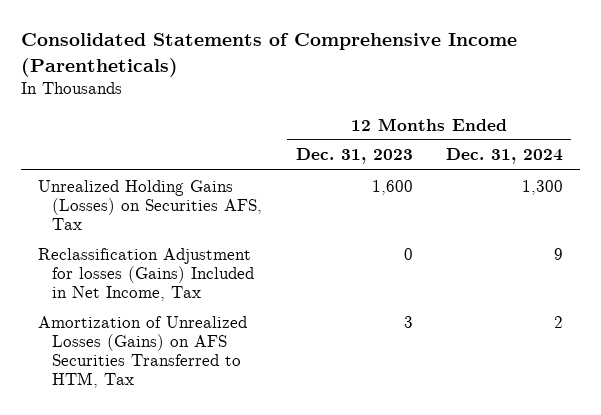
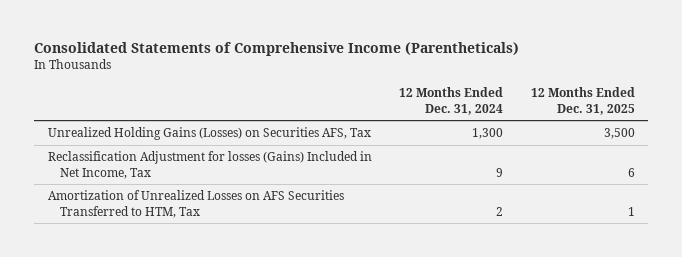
- | 12 Months Ended Dec. 31, 2023 | 12 Months Ended Dec. 31, 2024
+ | 12 Months Ended Dec. 31, 2024 | 12 Months Ended Dec. 31, 2025
- Amortization of Unrealized Losses (Gains) on AFS Securities Transferred to HTM, Tax | 3 | 2
+ Amortization of Unrealized Losses on AFS Securities Transferred to HTM, Tax | 2 | 1

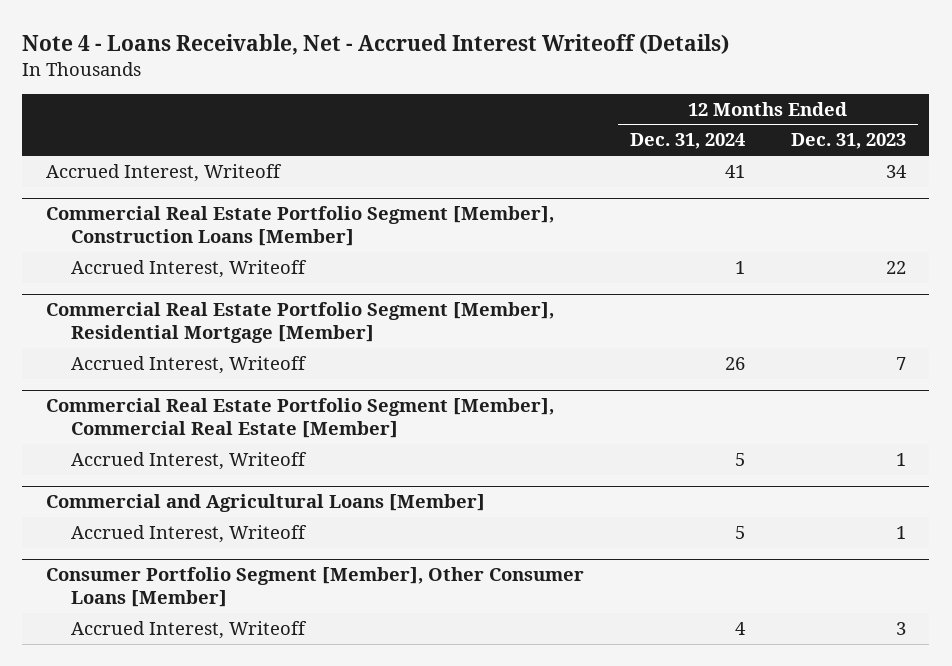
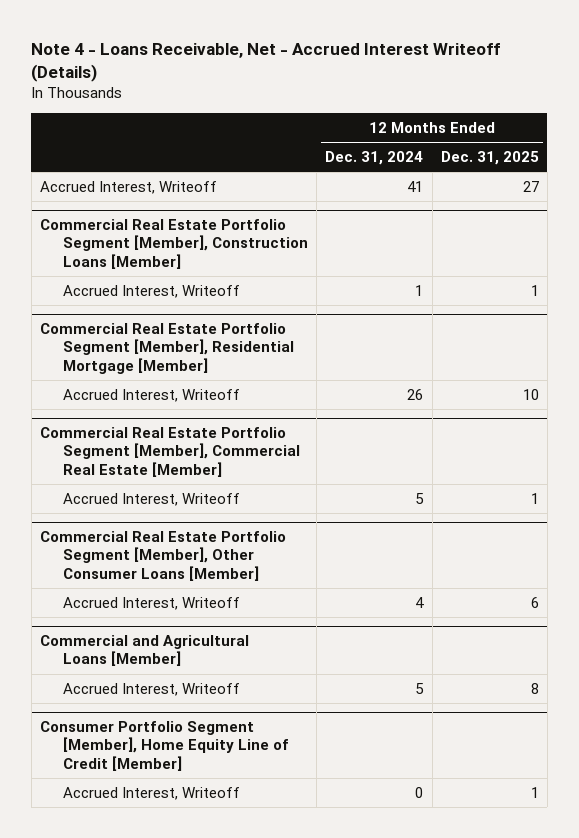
- | 12 Months Ended Dec. 31, 2024 | 12 Months Ended Dec. 31, 2023
+ | 12 Months Ended Dec. 31, 2024 | 12 Months Ended Dec. 31, 2025
+ Commercial Real Estate Portfolio Segment [Member], Other Consumer Loans [Member]
+ Accrued Interest, Writeoff | 4 | 6
- Consumer Portfolio Segment [Member], Other Consumer Loans [Member]
- Accrued Interest, Writeoff | 4 | 3
+ Consumer Portfolio Segment [Member], Home Equity Line of Credit [Member]
+ Accrued Interest, Writeoff | 0 | 1

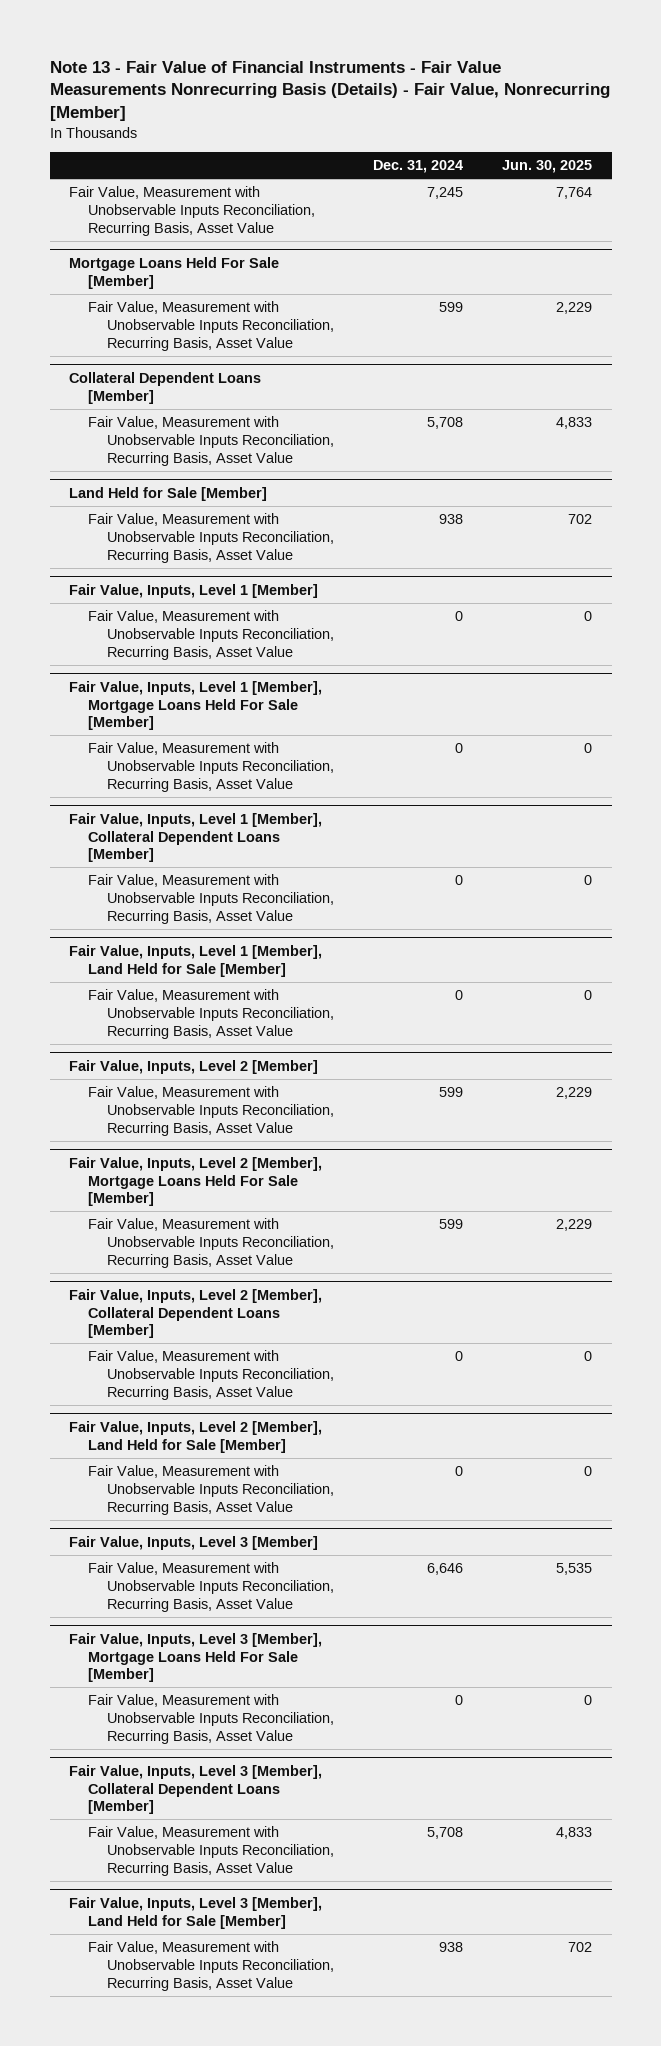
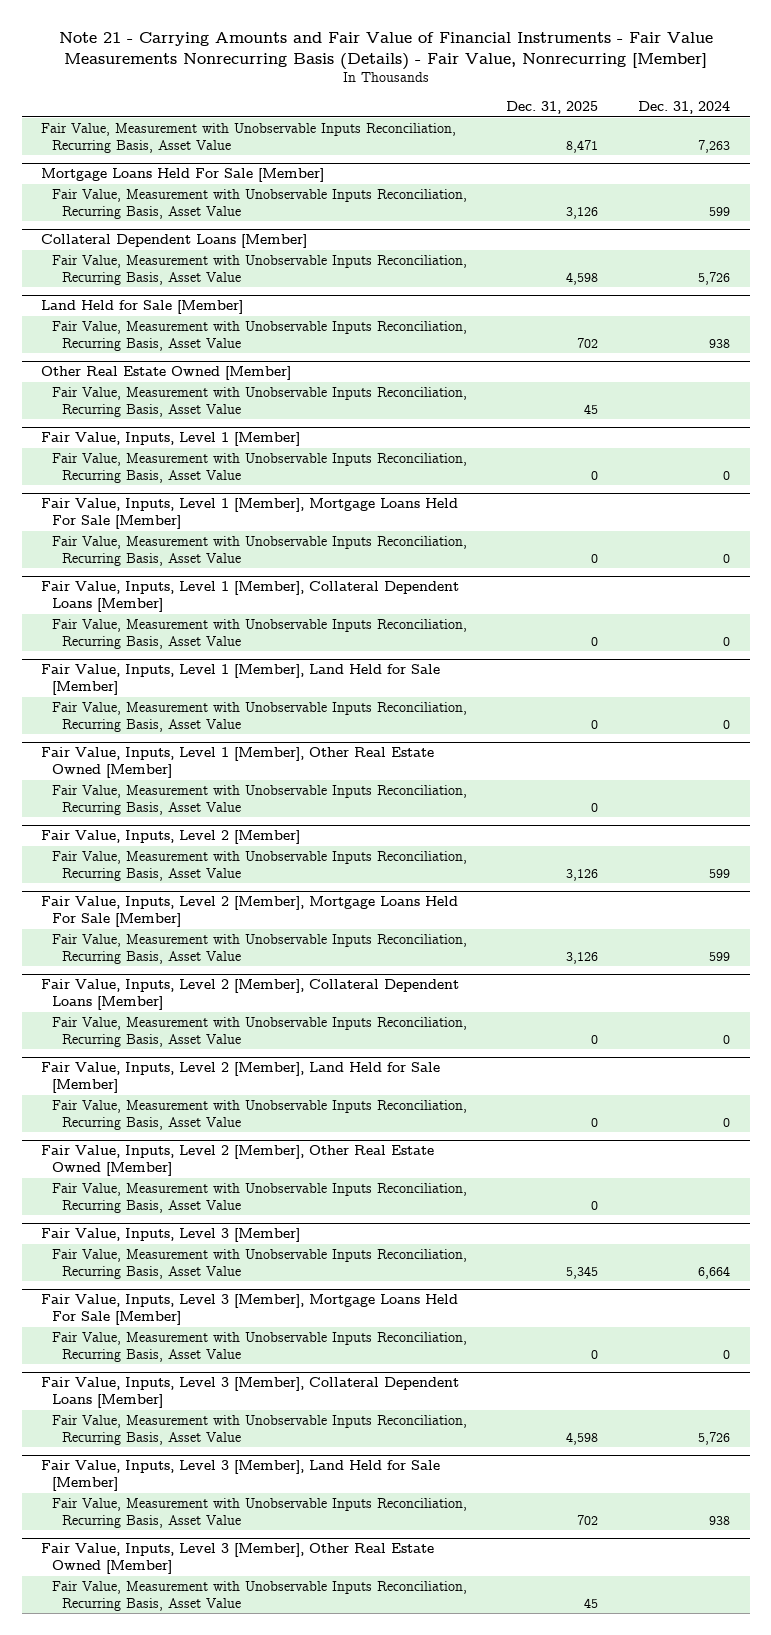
- Note 13 - Fair Value of Financial Instruments - Fair Value Measurements Nonrecurring Basis (Details) - Fair Value, Nonrecurring [Member]
+ Note 21 - Carrying Amounts and Fair Value of Financial Instruments - Fair Value Measurements Nonrecurring Basis (Details) - Fair Value, Nonrecurring [Member]
- | Dec. 31, 2024 | Jun. 30, 2025
+ | Dec. 31, 2025 | Dec. 31, 2024
- Fair Value, Measurement with Unobservable Inputs Reconciliation, Recurring Basis, Asset Value | 7,245 | 7,764
+ Fair Value, Measurement with Unobservable Inputs Reconciliation, Recurring Basis, Asset Value | 8,471 | 7,263
@ Collateral Dependent Loans [Member]
- Fair Value, Measurement with Unobservable Inputs Reconciliation, Recurring Basis, Asset Value | 5,708 | 4,833
+ Fair Value, Measurement with Unobservable Inputs Reconciliation, Recurring Basis, Asset Value | 4,598 | 5,726
+ Other Real Estate Owned [Member]
+ Fair Value, Measurement with Unobservable Inputs Reconciliation, Recurring Basis, Asset Value | 45 |
+ Fair Value, Inputs, Level 1 [Member], Other Real Estate Owned [Member]
+ Fair Value, Measurement with Unobservable Inputs Reconciliation, Recurring Basis, Asset Value | 0 |
+ Fair Value, Inputs, Level 2 [Member], Other Real Estate Owned [Member]
+ Fair Value, Measurement with Unobservable Inputs Reconciliation, Recurring Basis, Asset Value | 0 |
@ Fair Value, Inputs, Level 3 [Member]
- Fair Value, Measurement with Unobservable Inputs Reconciliation, Recurring Basis, Asset Value | 6,646 | 5,535
+ Fair Value, Measurement with Unobservable Inputs Reconciliation, Recurring Basis, Asset Value | 5,345 | 6,664
@ Fair Value, Inputs, Level 3 [Member], Collateral Dependent Loans [Member]
- Fair Value, Measurement with Unobservable Inputs Reconciliation, Recurring Basis, Asset Value | 5,708 | 4,833
+ Fair Value, Measurement with Unobservable Inputs Reconciliation, Recurring Basis, Asset Value | 4,598 | 5,726
+ Fair Value, Inputs, Level 3 [Member], Other Real Estate Owned [Member]
+ Fair Value, Measurement with Unobservable Inputs Reconciliation, Recurring Basis, Asset Value | 45 |

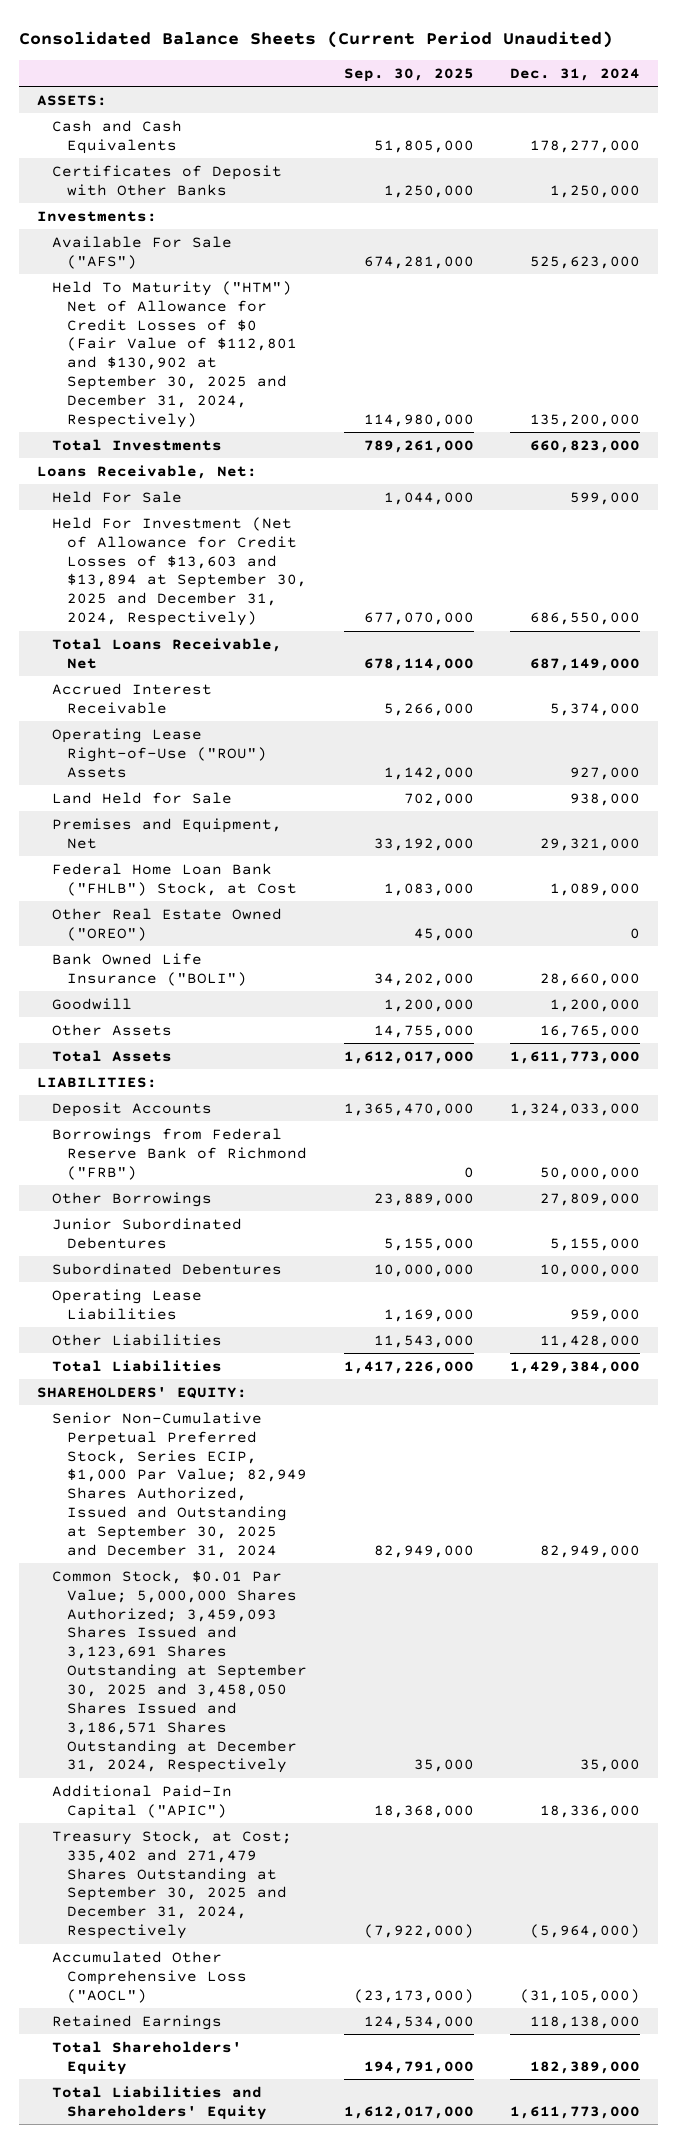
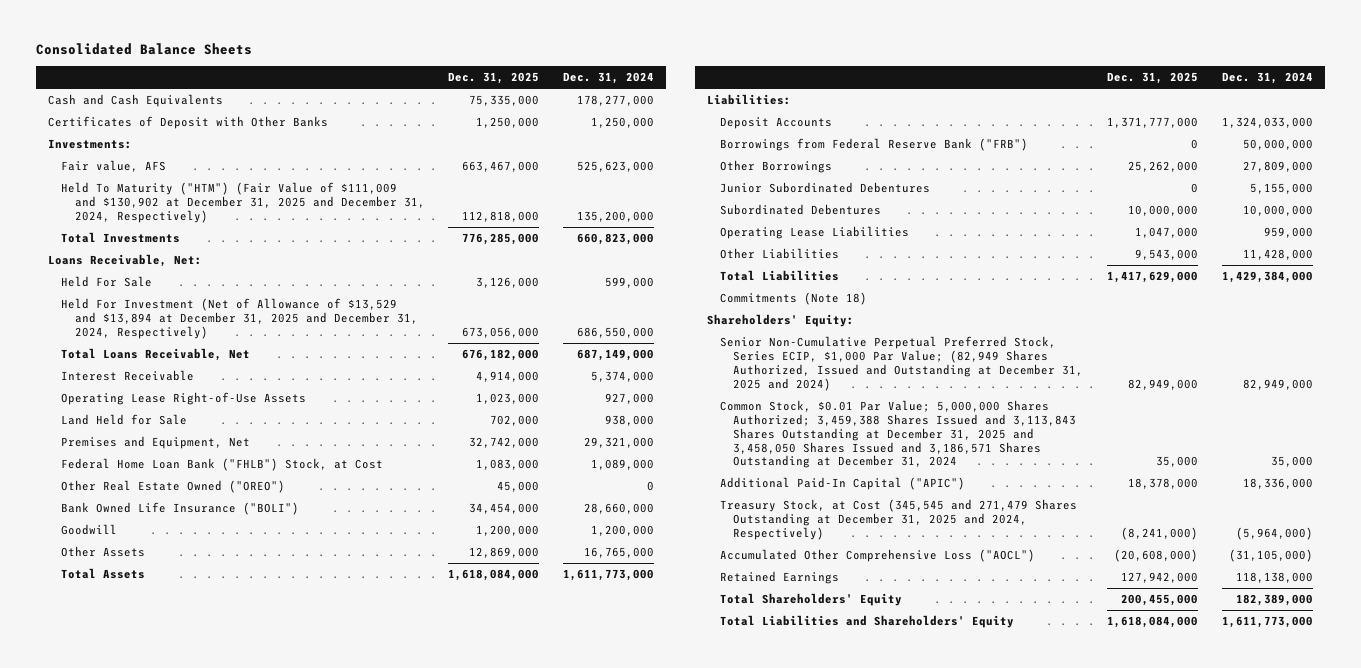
- Consolidated Balance Sheets (Current Period Unaudited)
+ Consolidated Balance Sheets
- | Sep. 30, 2025 | Dec. 31, 2024
+ | Dec. 31, 2025 | Dec. 31, 2024
- ASSETS:
- Available For Sale ("AFS") | 674,281,000 | 525,623,000
- Held To Maturity ("HTM") Net of Allowance for Credit Losses of $0 (Fair Value of $112,801 and $130,902 at September 30, 2025 and December 31, 2024, Respectively) | 114,980,000 | 135,200,000
+ Fair value, AFS | 663,467,000 | 525,623,000
+ Held To Maturity ("HTM") (Fair Value of $111,009 and $130,902 at December 31, 2025 and December 31, 2024, Respectively) | 112,818,000 | 135,200,000
- Held For Investment (Net of Allowance for Credit Losses of $13,603 and $13,894 at September 30, 2025 and December 31, 2024, Respectively) | 677,070,000 | 686,550,000
+ Held For Investment (Net of Allowance of $13,529 and $13,894 at December 31, 2025 and December 31, 2024, Respectively) | 673,056,000 | 686,550,000
- Accrued Interest Receivable | 5,266,000 | 5,374,000
- Operating Lease Right-of-Use ("ROU") Assets | 1,142,000 | 927,000
+ Interest Receivable | 4,914,000 | 5,374,000
+ Operating Lease Right-of-Use Assets | 1,023,000 | 927,000
- LIABILITIES:
+ Liabilities:
- Borrowings from Federal Reserve Bank of Richmond ("FRB") | 0 | 50,000,000
+ Borrowings from Federal Reserve Bank ("FRB") | 0 | 50,000,000
- SHAREHOLDERS' EQUITY:
- Senior Non-Cumulative Perpetual Preferred Stock, Series ECIP, $1,000 Par Value; 82,949 Shares Authorized, Issued and Outstanding at September 30, 2025 and December 31, 2024 | 82,949,000 | 82,949,000
- Common Stock, $0.01 Par Value; 5,000,000 Shares Authorized; 3,459,093 Shares Issued and 3,123,691 Shares Outstanding at September 30, 2025 and 3,458,050 Shares Issued and 3,186,571 Shares Outstanding at December 31, 2024, Respectively | 35,000 | 35,000
+ Commitments (Note 18)
+ Shareholders' Equity:
+ Senior Non-Cumulative Perpetual Preferred Stock, Series ECIP, $1,000 Par Value; (82,949 Shares Authorized, Issued and Outstanding at December 31, 2025 and 2024) | 82,949,000 | 82,949,000
+ Common Stock, $0.01 Par Value; 5,000,000 Shares Authorized; 3,459,388 Shares Issued and 3,113,843 Shares Outstanding at December 31, 2025 and 3,458,050 Shares Issued and 3,186,571 Shares Outstanding at December 31, 2024 | 35,000 | 35,000
- Treasury Stock, at Cost; 335,402 and 271,479 Shares Outstanding at September 30, 2025 and December 31, 2024, Respectively | (7,922,000) | (5,964,000)
+ Treasury Stock, at Cost (345,545 and 271,479 Shares Outstanding at December 31, 2025 and 2024, Respectively) | (8,241,000) | (5,964,000)

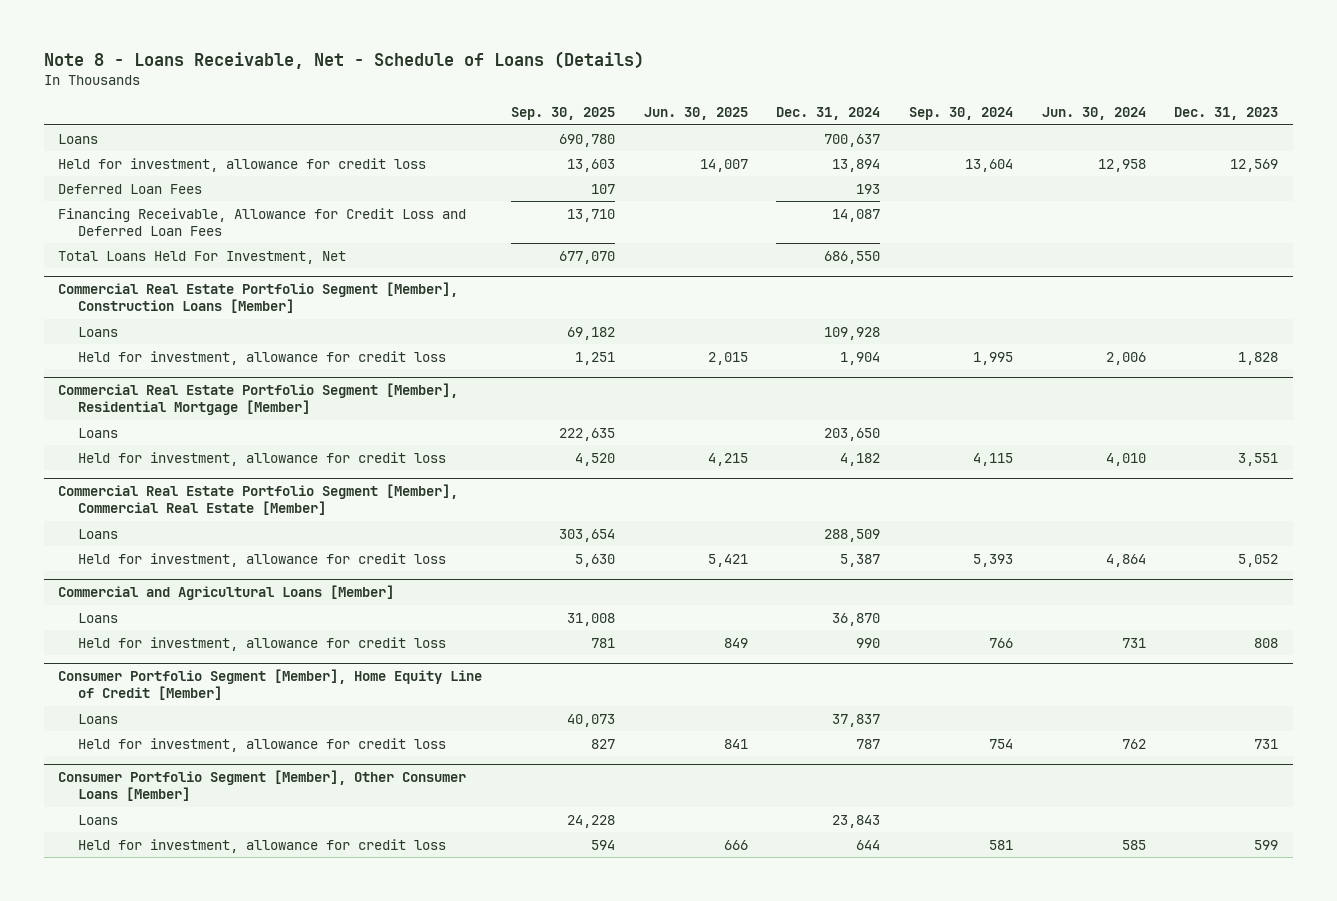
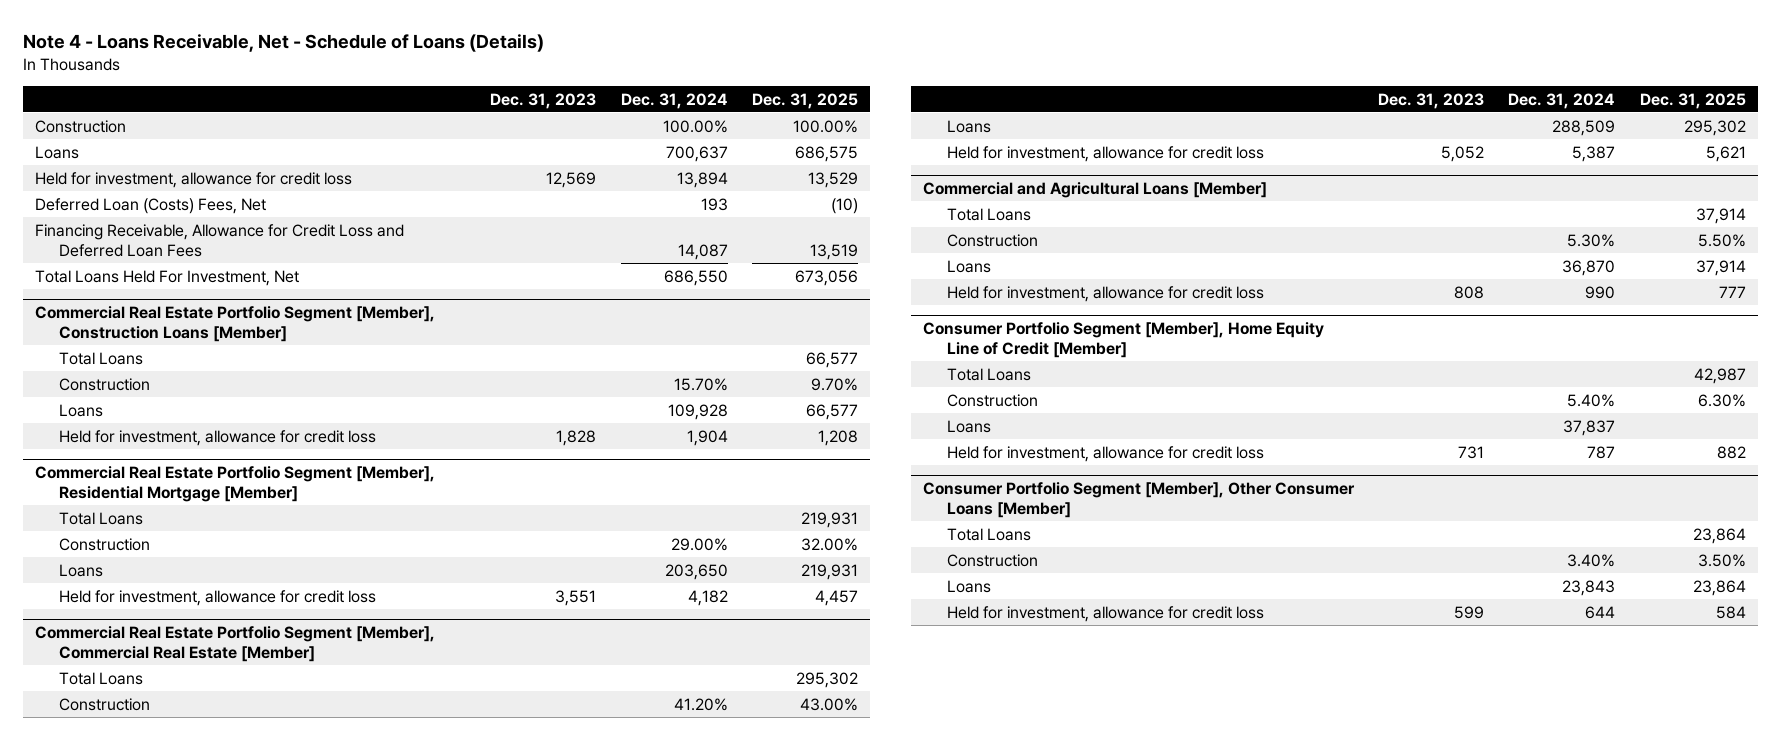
- Note 8 - Loans Receivable, Net - Schedule of Loans (Details)
+ Note 4 - Loans Receivable, Net - Schedule of Loans (Details)
- | Sep. 30, 2025 | Jun. 30, 2025 | Dec. 31, 2024 | Sep. 30, 2024 | Jun. 30, 2024 | Dec. 31, 2023
+ | Dec. 31, 2023 | Dec. 31, 2024 | Dec. 31, 2025
+ Construction | | 100.00% | 100.00%
- Deferred Loan Fees | 107 | | 193 | | |
+ Deferred Loan (Costs) Fees, Net | | 193 | (10)
@ Commercial Real Estate Portfolio Segment [Member], Construction Loans [Member]
+ Total Loans | | | 66,577
+ Construction | | 15.70% | 9.70%
@ Commercial Real Estate Portfolio Segment [Member], Residential Mortgage [Member]
+ Total Loans | | | 219,931
+ Construction | | 29.00% | 32.00%
@ Commercial Real Estate Portfolio Segment [Member], Commercial Real Estate [Member]
+ Total Loans | | | 295,302
+ Construction | | 41.20% | 43.00%
@ Commercial and Agricultural Loans [Member]
+ Total Loans | | | 37,914
+ Construction | | 5.30% | 5.50%
@ Consumer Portfolio Segment [Member], Home Equity Line of Credit [Member]
+ Total Loans | | | 42,987
+ Construction | | 5.40% | 6.30%
@ Consumer Portfolio Segment [Member], Other Consumer Loans [Member]
+ Total Loans | | | 23,864
+ Construction | | 3.40% | 3.50%

